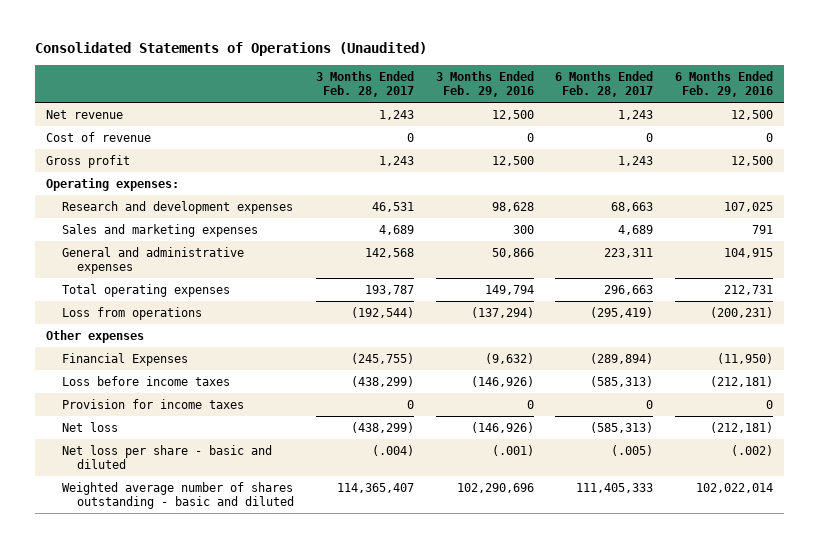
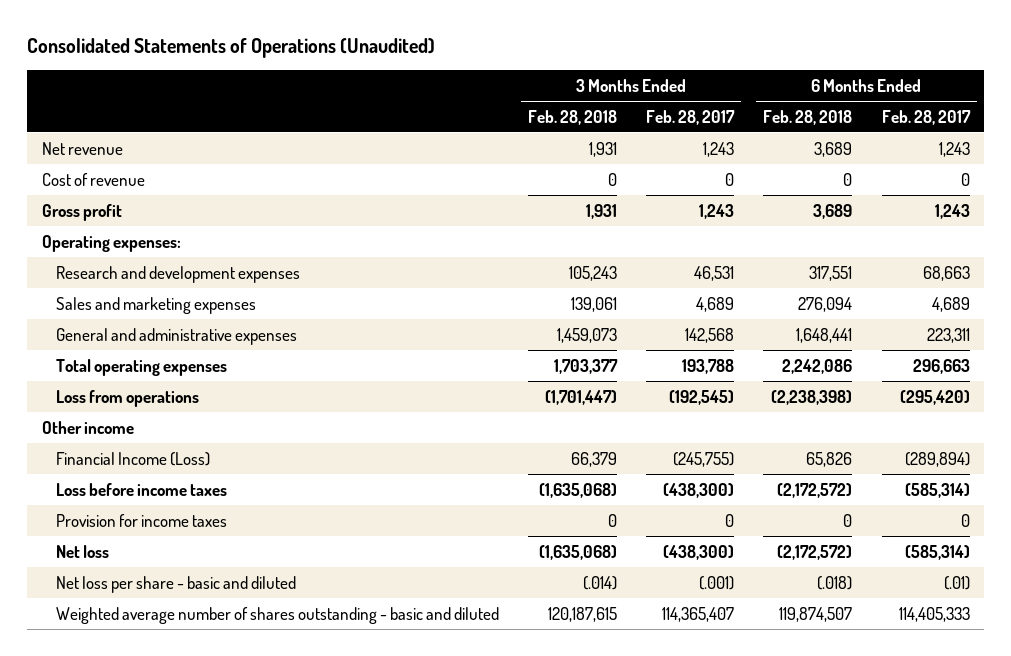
- | 3 Months Ended Feb. 28, 2017 | 3 Months Ended Feb. 29, 2016 | 6 Months Ended Feb. 28, 2017 | 6 Months Ended Feb. 29, 2016
+ | 3 Months Ended Feb. 28, 2018 | 3 Months Ended Feb. 28, 2017 | 6 Months Ended Feb. 28, 2018 | 6 Months Ended Feb. 28, 2017
- Total operating expenses | 193,787 | 149,794 | 296,663 | 212,731
- Loss from operations | (192,544) | (137,294) | (295,419) | (200,231)
- Other expenses
- Financial Expenses | (245,755) | (9,632) | (289,894) | (11,950)
- Loss before income taxes | (438,299) | (146,926) | (585,313) | (212,181)
+ Total operating expenses | 1,703,377 | 193,788 | 2,242,086 | 296,663
+ Loss from operations | (1,701,447) | (192,545) | (2,238,398) | (295,420)
+ Other income
+ Financial Income (Loss) | 66,379 | (245,755) | 65,826 | (289,894)
+ Loss before income taxes | (1,635,068) | (438,300) | (2,172,572) | (585,314)
- Net loss | (438,299) | (146,926) | (585,313) | (212,181)
- Net loss per share - basic and diluted | (.004) | (.001) | (.005) | (.002)
- Weighted average number of shares outstanding - basic and diluted | 114,365,407 | 102,290,696 | 111,405,333 | 102,022,014
+ Net loss | (1,635,068) | (438,300) | (2,172,572) | (585,314)
+ Net loss per share - basic and diluted | (.014) | (.001) | (.018) | (.01)
+ Weighted average number of shares outstanding - basic and diluted | 120,187,615 | 114,365,407 | 119,874,507 | 114,405,333

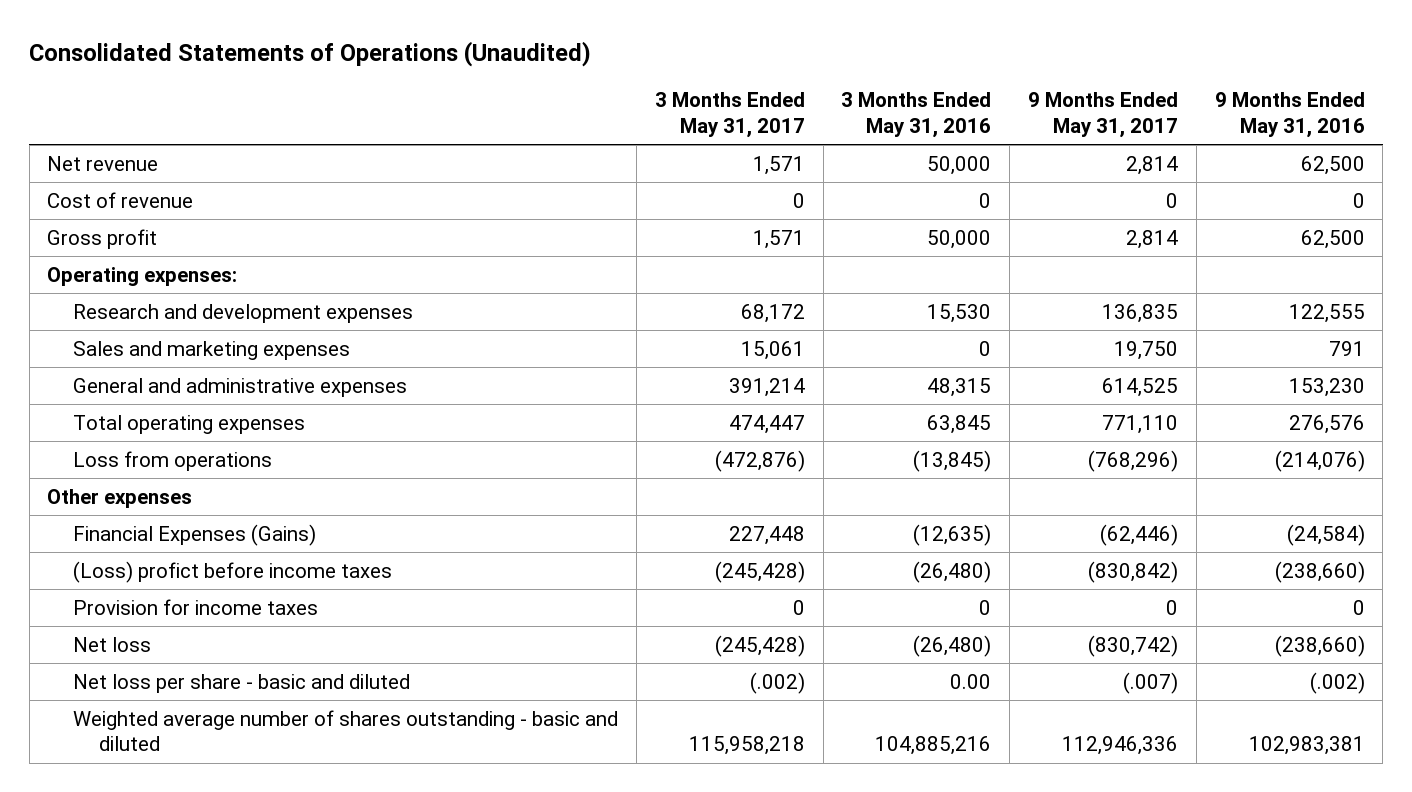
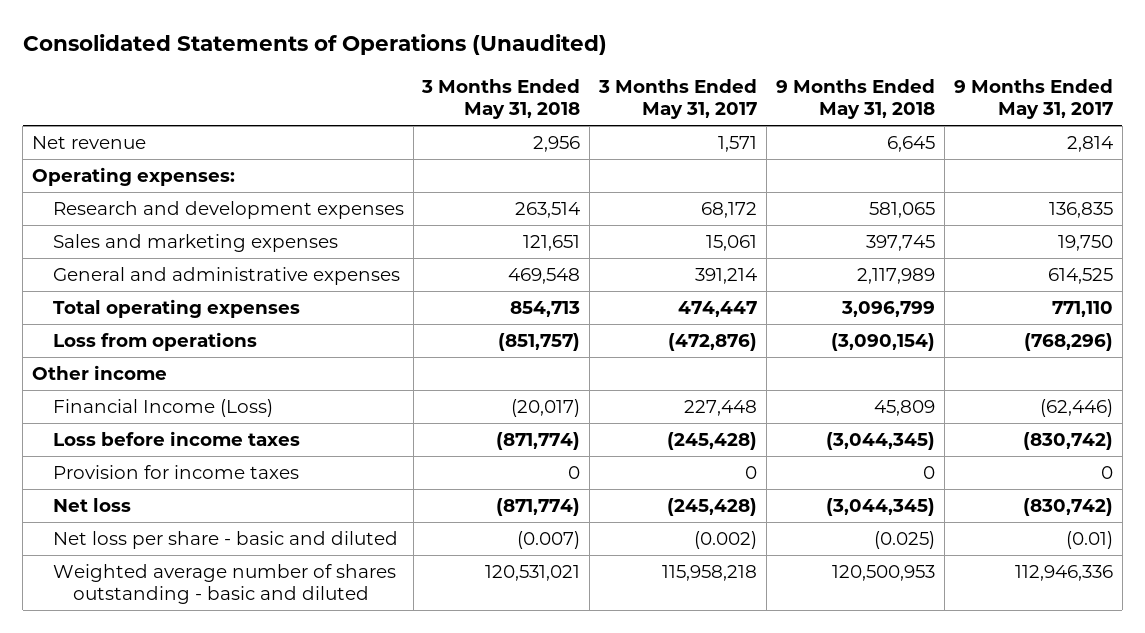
- | 3 Months Ended May 31, 2017 | 3 Months Ended May 31, 2016 | 9 Months Ended May 31, 2017 | 9 Months Ended May 31, 2016
+ | 3 Months Ended May 31, 2018 | 3 Months Ended May 31, 2017 | 9 Months Ended May 31, 2018 | 9 Months Ended May 31, 2017
- Cost of revenue | 0 | 0 | 0 | 0
- Gross profit | 1,571 | 50,000 | 2,814 | 62,500
- Other expenses
- Financial Expenses (Gains) | 227,448 | (12,635) | (62,446) | (24,584)
- (Loss) profict before income taxes | (245,428) | (26,480) | (830,842) | (238,660)
+ Other income
+ Financial Income (Loss) | (20,017) | 227,448 | 45,809 | (62,446)
+ Loss before income taxes | (871,774) | (245,428) | (3,044,345) | (830,742)
- Net loss per share - basic and diluted | (.002) | 0.00 | (.007) | (.002)
+ Net loss per share - basic and diluted | (0.007) | (0.002) | (0.025) | (0.01)

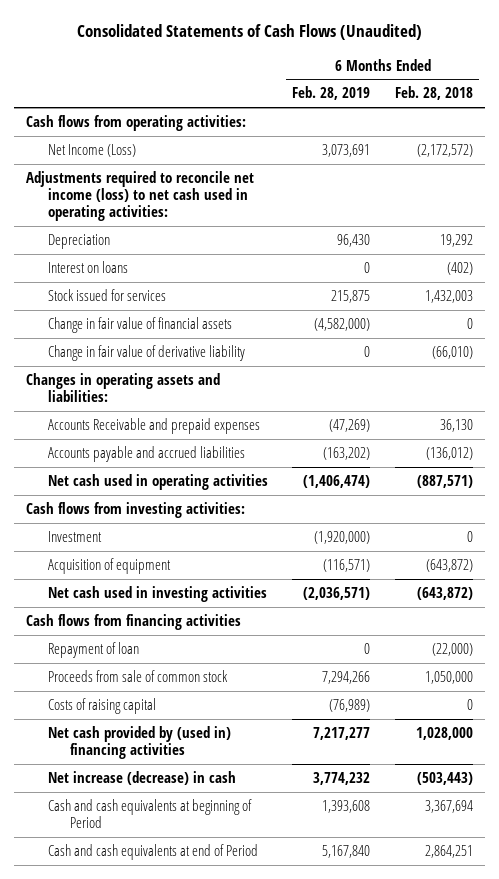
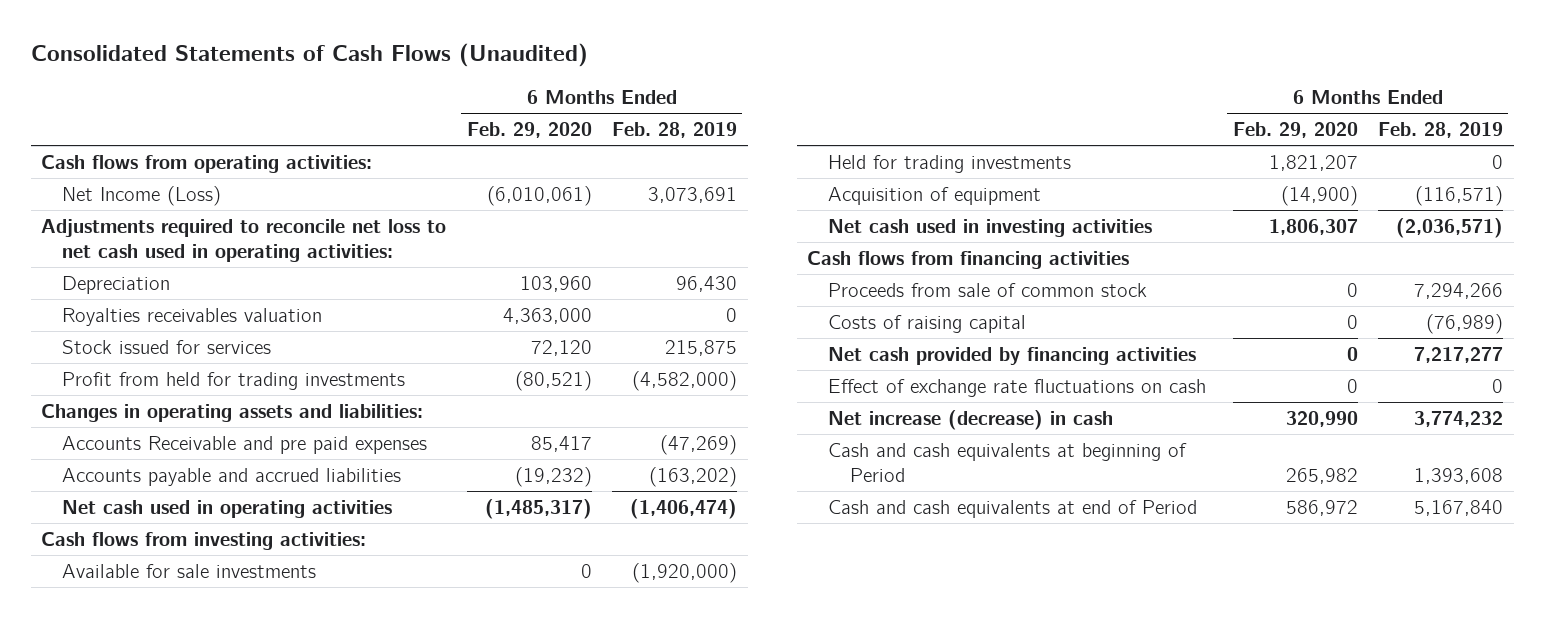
- | 6 Months Ended Feb. 28, 2019 | 6 Months Ended Feb. 28, 2018
+ | 6 Months Ended Feb. 29, 2020 | 6 Months Ended Feb. 28, 2019
- Adjustments required to reconcile net income (loss) to net cash used in operating activities:
+ Adjustments required to reconcile net loss to net cash used in operating activities:
- Interest on loans | 0 | (402)
+ Royalties receivables valuation | 4,363,000 | 0
- Change in fair value of financial assets | (4,582,000) | 0
- Change in fair value of derivative liability | 0 | (66,010)
+ Profit from held for trading investments | (80,521) | (4,582,000)
- Accounts Receivable and prepaid expenses | (47,269) | 36,130
+ Accounts Receivable and pre paid expenses | 85,417 | (47,269)
- Investment | (1,920,000) | 0
+ Available for sale investments | 0 | (1,920,000)
+ Held for trading investments | 1,821,207 | 0
- Repayment of loan | 0 | (22,000)
- Net cash provided by (used in) financing activities | 7,217,277 | 1,028,000
+ Net cash provided by financing activities | 0 | 7,217,277
+ Effect of exchange rate fluctuations on cash | 0 | 0

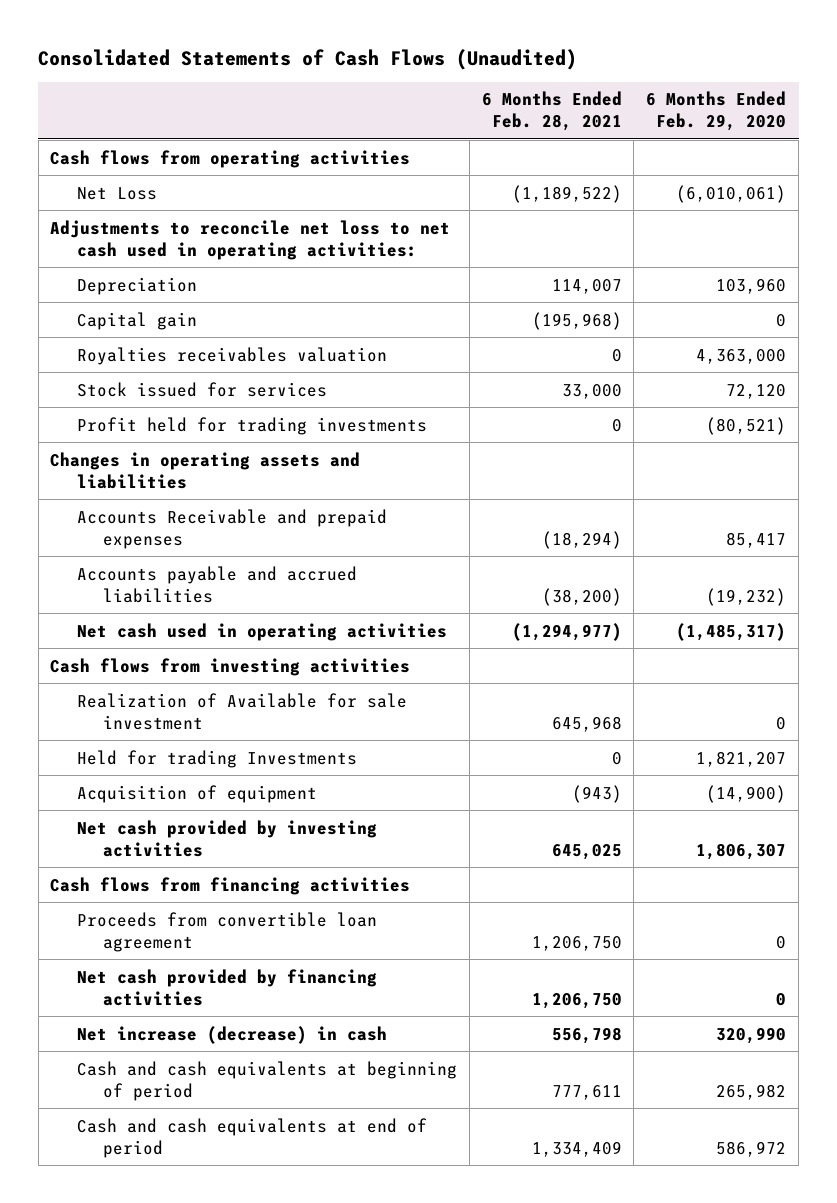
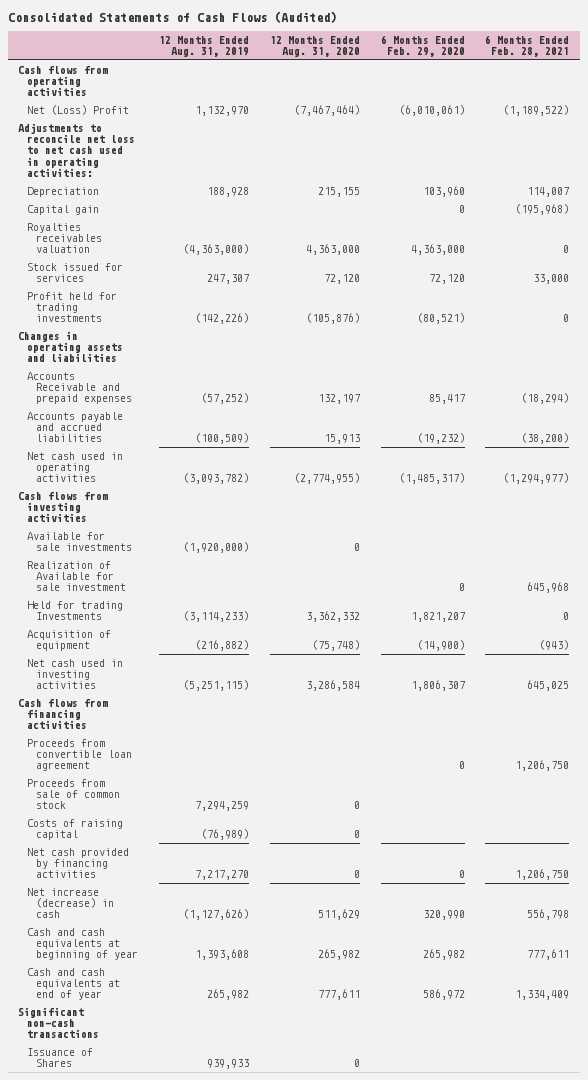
- Consolidated Statements of Cash Flows (Unaudited)
+ Consolidated Statements of Cash Flows (Audited)
- | 6 Months Ended Feb. 28, 2021 | 6 Months Ended Feb. 29, 2020
+ | 12 Months Ended Aug. 31, 2019 | 12 Months Ended Aug. 31, 2020 | 6 Months Ended Feb. 29, 2020 | 6 Months Ended Feb. 28, 2021
- Net Loss | (1,189,522) | (6,010,061)
+ Net (Loss) Profit | 1,132,970 | (7,467,464) | (6,010,061) | (1,189,522)
+ Available for sale investments | (1,920,000) | 0 | |
- Net cash provided by investing activities | 645,025 | 1,806,307
+ Net cash used in investing activities | (5,251,115) | 3,286,584 | 1,806,307 | 645,025
+ Proceeds from sale of common stock | 7,294,259 | 0 | |
+ Costs of raising capital | (76,989) | 0 | |
- Cash and cash equivalents at beginning of period | 777,611 | 265,982
- Cash and cash equivalents at end of period | 1,334,409 | 586,972
+ Cash and cash equivalents at beginning of year | 1,393,608 | 265,982 | 265,982 | 777,611
+ Cash and cash equivalents at end of year | 265,982 | 777,611 | 586,972 | 1,334,409
+ Significant non-cash transactions
+ Issuance of Shares | 939,933 | 0 | |

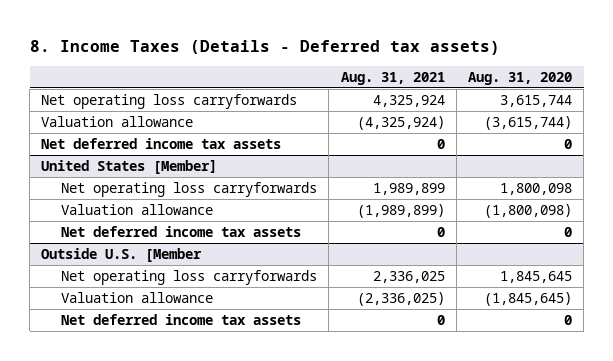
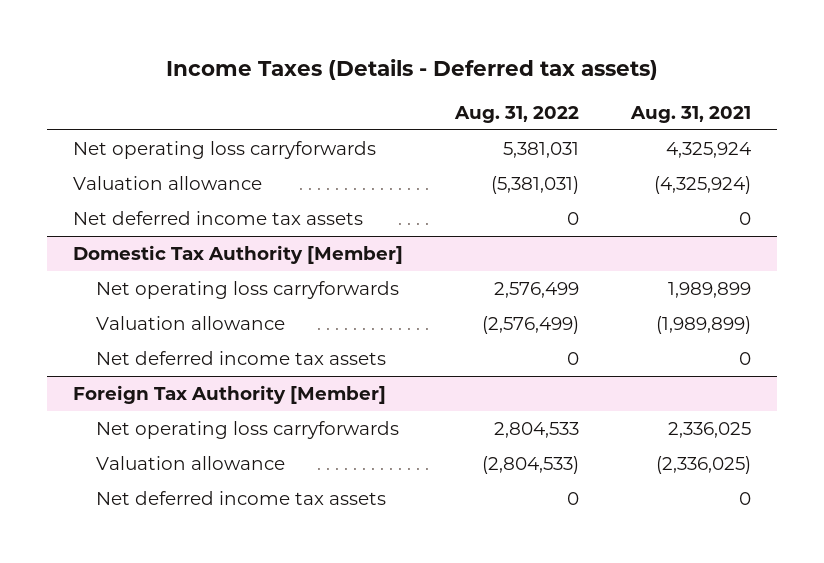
- 8. Income Taxes (Details - Deferred tax assets)
+ Income Taxes (Details - Deferred tax assets)
- | Aug. 31, 2021 | Aug. 31, 2020
+ | Aug. 31, 2022 | Aug. 31, 2021
- United States [Member]
+ Domestic Tax Authority [Member]
- Outside U.S. [Member
+ Foreign Tax Authority [Member]

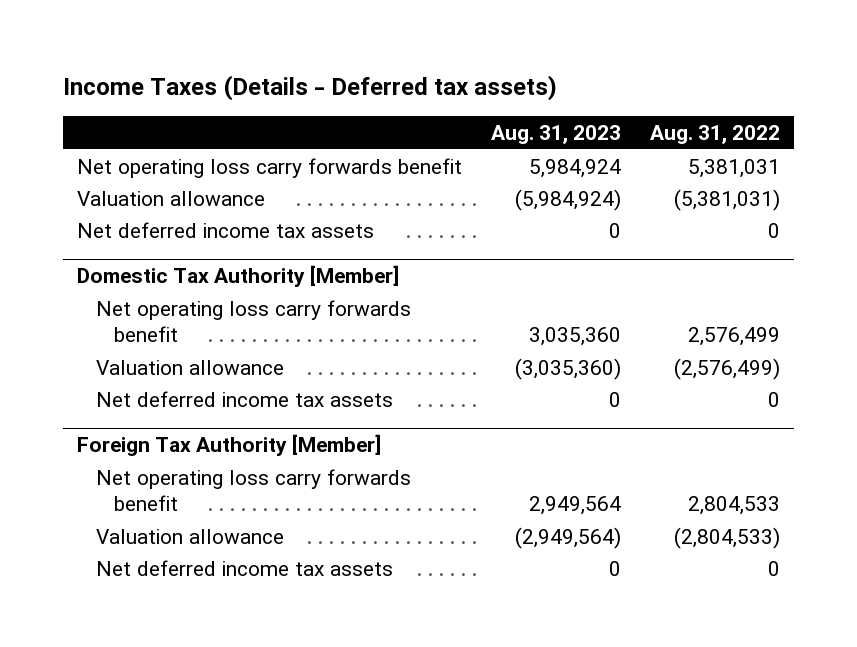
- | Aug. 31, 2022 | Aug. 31, 2021
+ | Aug. 31, 2023 | Aug. 31, 2022
- Net operating loss carryforwards | 5,381,031 | 4,325,924
+ Net operating loss carry forwards benefit | 5,984,924 | 5,381,031
@ Domestic Tax Authority [Member]
- Net operating loss carryforwards | 2,576,499 | 1,989,899
+ Net operating loss carry forwards benefit | 3,035,360 | 2,576,499
@ Foreign Tax Authority [Member]
- Net operating loss carryforwards | 2,804,533 | 2,336,025
+ Net operating loss carry forwards benefit | 2,949,564 | 2,804,533

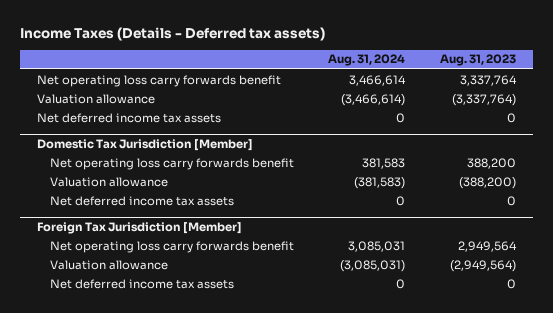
- | Aug. 31, 2023 | Aug. 31, 2022
+ | Aug. 31, 2024 | Aug. 31, 2023
- Net operating loss carry forwards benefit | 5,984,924 | 5,381,031
- Valuation allowance | (5,984,924) | (5,381,031)
+ Net operating loss carry forwards benefit | 3,466,614 | 3,337,764
+ Valuation allowance | (3,466,614) | (3,337,764)
- Domestic Tax Authority [Member]
- Net operating loss carry forwards benefit | 3,035,360 | 2,576,499
- Valuation allowance | (3,035,360) | (2,576,499)
+ Domestic Tax Jurisdiction [Member]
+ Net operating loss carry forwards benefit | 381,583 | 388,200
+ Valuation allowance | (381,583) | (388,200)
- Foreign Tax Authority [Member]
+ Foreign Tax Jurisdiction [Member]

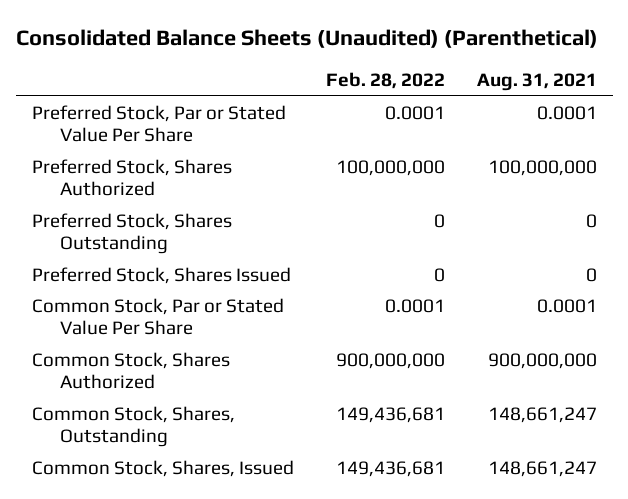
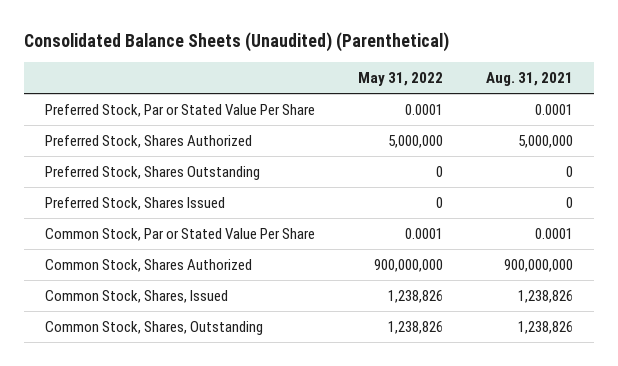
- | Feb. 28, 2022 | Aug. 31, 2021
+ | May 31, 2022 | Aug. 31, 2021
- Preferred Stock, Shares Authorized | 100,000,000 | 100,000,000
+ Preferred Stock, Shares Authorized | 5,000,000 | 5,000,000
- Common Stock, Shares, Outstanding | 149,436,681 | 148,661,247
- Common Stock, Shares, Issued | 149,436,681 | 148,661,247
+ Common Stock, Shares, Issued | 1,238,826 | 1,238,826
+ Common Stock, Shares, Outstanding | 1,238,826 | 1,238,826

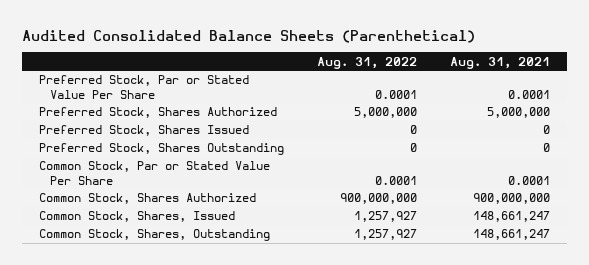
- Consolidated Balance Sheets (Unaudited) (Parenthetical)
+ Audited Consolidated Balance Sheets (Parenthetical)
- | May 31, 2022 | Aug. 31, 2021
+ | Aug. 31, 2022 | Aug. 31, 2021
moved down: Preferred Stock, Shares Outstanding | 0 | 0
- Common Stock, Shares, Issued | 1,238,826 | 1,238,826
- Common Stock, Shares, Outstanding | 1,238,826 | 1,238,826
+ Common Stock, Shares, Issued | 1,257,927 | 148,661,247
+ Common Stock, Shares, Outstanding | 1,257,927 | 148,661,247

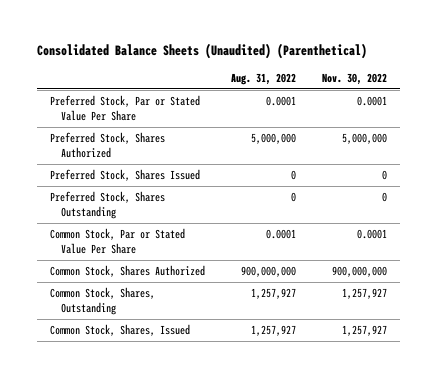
- Audited Consolidated Balance Sheets (Parenthetical)
+ Consolidated Balance Sheets (Unaudited) (Parenthetical)
- | Aug. 31, 2022 | Aug. 31, 2021
+ | Aug. 31, 2022 | Nov. 30, 2022
moved down: Common Stock, Shares, Issued | 1,257,927 | 1,257,927

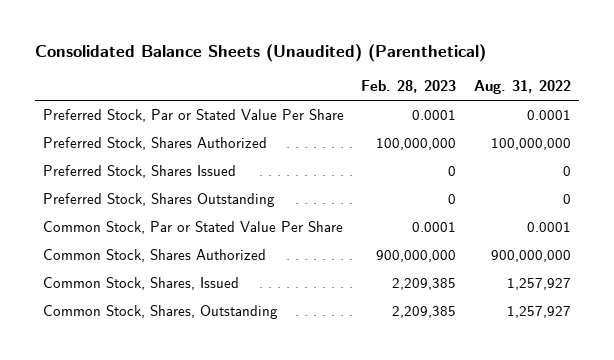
- | Aug. 31, 2022 | Nov. 30, 2022
+ | Feb. 28, 2023 | Aug. 31, 2022
- Preferred Stock, Shares Authorized | 5,000,000 | 5,000,000
+ Preferred Stock, Shares Authorized | 100,000,000 | 100,000,000
moved down: Common Stock, Shares, Outstanding | 2,209,385 | 1,257,927

